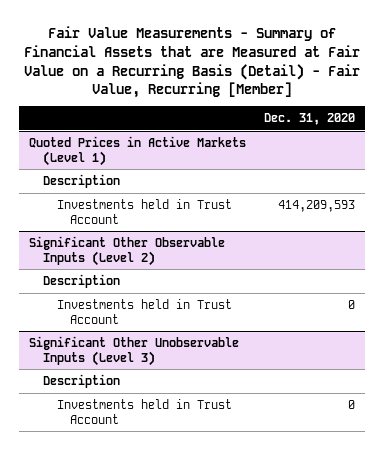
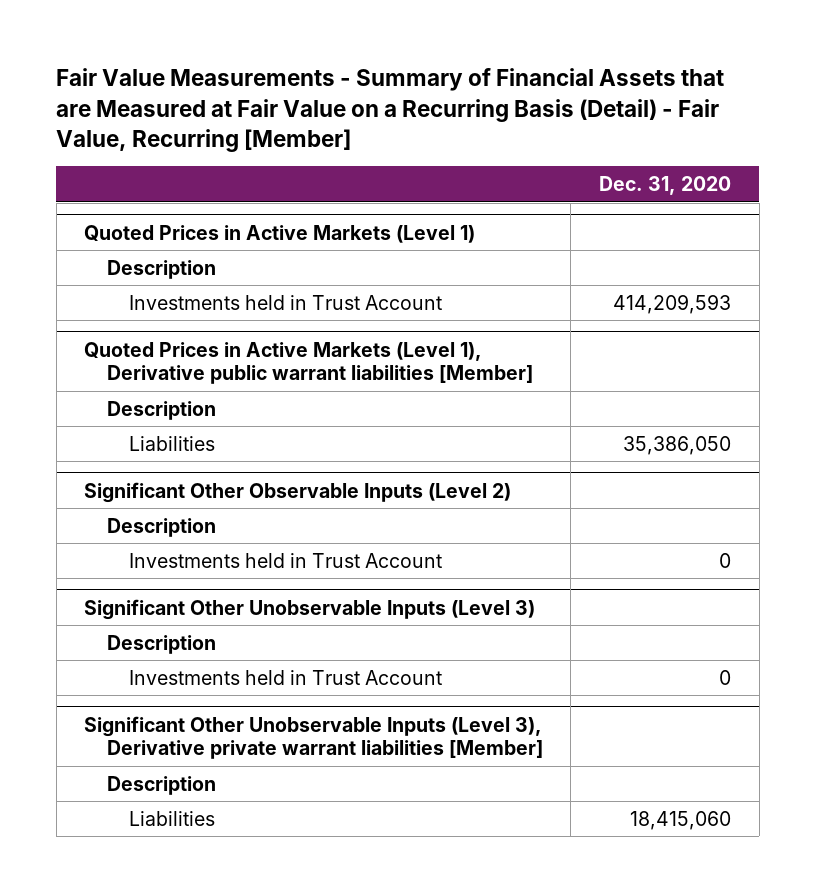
+ Quoted Prices in Active Markets (Level 1), Derivative public warrant liabilities [Member]
+ Description
+ Liabilities | 35,386,050
+ Significant Other Unobservable Inputs (Level 3), Derivative private warrant liabilities [Member]
+ Description
+ Liabilities | 18,415,060

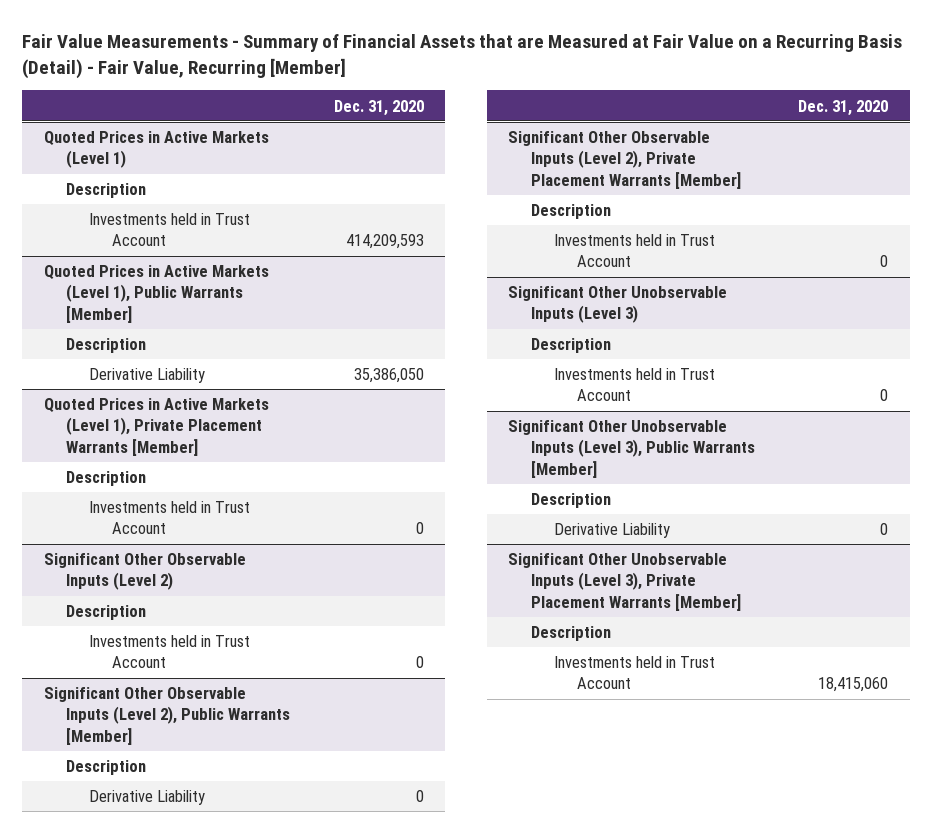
- Quoted Prices in Active Markets (Level 1), Derivative public warrant liabilities [Member]
+ Quoted Prices in Active Markets (Level 1), Public Warrants [Member]
- Liabilities | 35,386,050
+ Derivative Liability | 35,386,050
+ Quoted Prices in Active Markets (Level 1), Private Placement Warrants [Member]
+ Description
+ Investments held in Trust Account | 0
+ Significant Other Observable Inputs (Level 2), Public Warrants [Member]
+ Description
+ Derivative Liability | 0
+ Significant Other Observable Inputs (Level 2), Private Placement Warrants [Member]
+ Description
+ Investments held in Trust Account | 0
- Significant Other Unobservable Inputs (Level 3), Derivative private warrant liabilities [Member]
+ Significant Other Unobservable Inputs (Level 3), Public Warrants [Member]
- Liabilities | 18,415,060
+ Derivative Liability | 0
+ Significant Other Unobservable Inputs (Level 3), Private Placement Warrants [Member]
+ Description
+ Investments held in Trust Account | 18,415,060

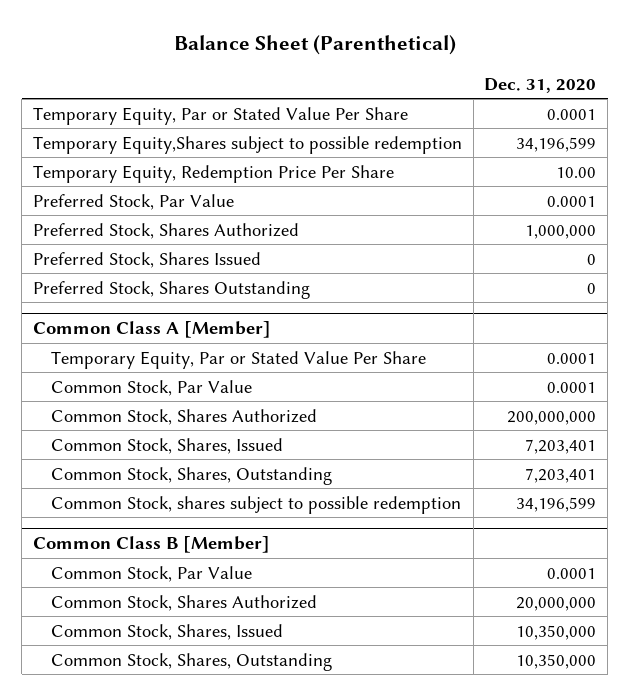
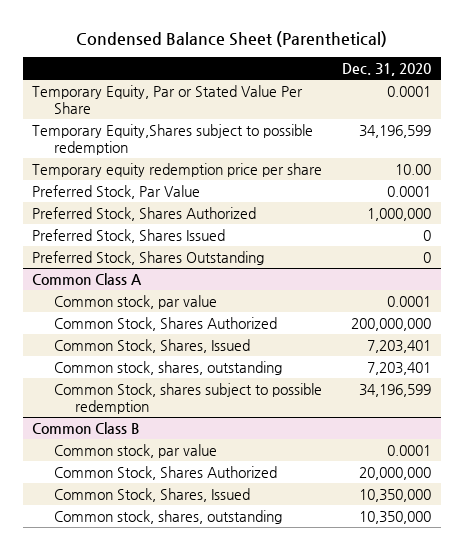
- Balance Sheet (Parenthetical)
+ Condensed Balance Sheet (Parenthetical)
- Temporary Equity, Redemption Price Per Share | 10.00
+ Temporary equity redemption price per share | 10.00
- Common Class A [Member]
- Temporary Equity, Par or Stated Value Per Share | 0.0001
- Common Stock, Par Value | 0.0001
+ Common Class A
+ Common stock, par value | 0.0001
- Common Stock, Shares, Outstanding | 7,203,401
+ Common stock, shares, outstanding | 7,203,401
- Common Class B [Member]
- Common Stock, Par Value | 0.0001
+ Common Class B
+ Common stock, par value | 0.0001
- Common Stock, Shares, Outstanding | 10,350,000
+ Common stock, shares, outstanding | 10,350,000

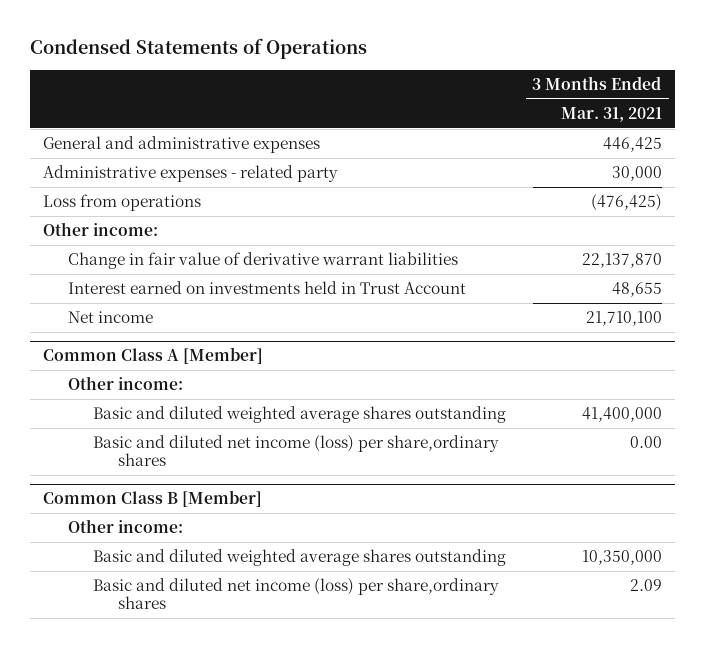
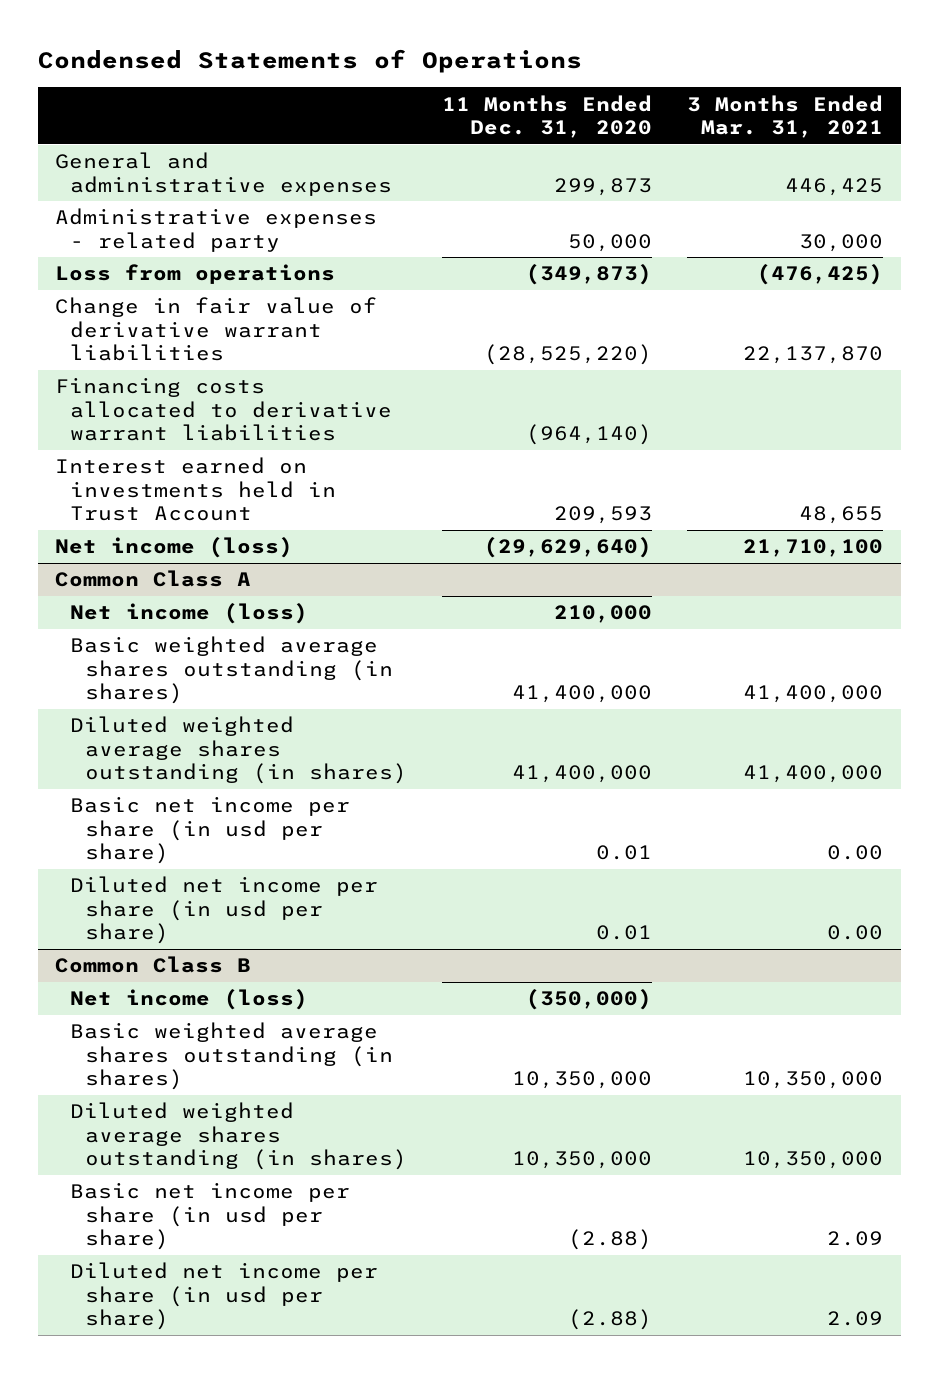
- | 3 Months Ended Mar. 31, 2021
+ | 11 Months Ended Dec. 31, 2020 | 3 Months Ended Mar. 31, 2021
- Other income:
+ Financing costs allocated to derivative warrant liabilities | (964,140) |
- Net income | 21,710,100
- Common Class A [Member]
- Other income:
- Basic and diluted weighted average shares outstanding | 41,400,000
- Basic and diluted net income (loss) per share,ordinary shares | 0.00
- Common Class B [Member]
- Other income:
- Basic and diluted weighted average shares outstanding | 10,350,000
- Basic and diluted net income (loss) per share,ordinary shares | 2.09
+ Net income (loss) | (29,629,640) | 21,710,100
+ Common Class A
+ Net income (loss) | 210,000 |
+ Basic weighted average shares outstanding (in shares) | 41,400,000 | 41,400,000
+ Diluted weighted average shares outstanding (in shares) | 41,400,000 | 41,400,000
+ Basic net income per share (in usd per share) | 0.01 | 0.00
+ Diluted net income per share (in usd per share) | 0.01 | 0.00
+ Common Class B
+ Net income (loss) | (350,000) |
+ Basic weighted average shares outstanding (in shares) | 10,350,000 | 10,350,000
+ Diluted weighted average shares outstanding (in shares) | 10,350,000 | 10,350,000
+ Basic net income per share (in usd per share) | (2.88) | 2.09
+ Diluted net income per share (in usd per share) | (2.88) | 2.09

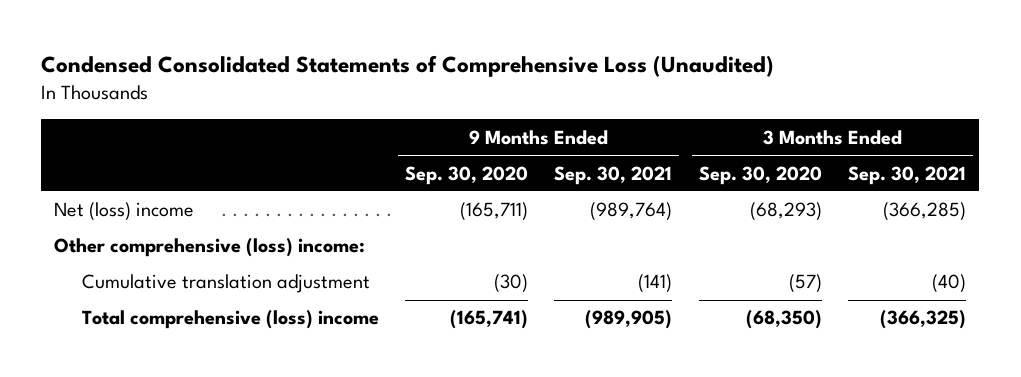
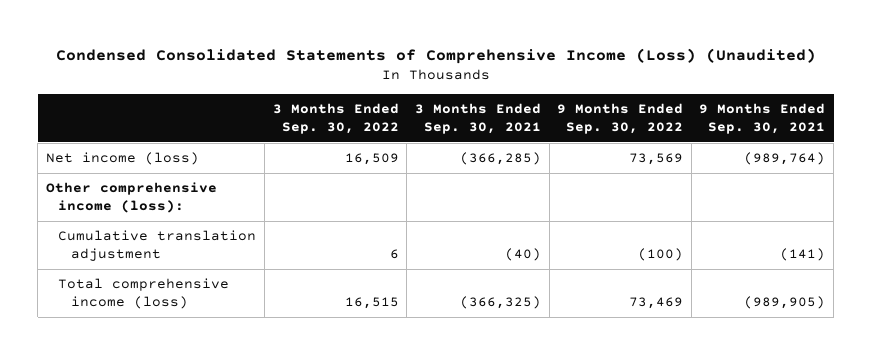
- Condensed Consolidated Statements of Comprehensive Loss (Unaudited)
+ Condensed Consolidated Statements of Comprehensive Income (Loss) (Unaudited)
- | 9 Months Ended Sep. 30, 2020 | 9 Months Ended Sep. 30, 2021 | 3 Months Ended Sep. 30, 2020 | 3 Months Ended Sep. 30, 2021
+ | 3 Months Ended Sep. 30, 2022 | 3 Months Ended Sep. 30, 2021 | 9 Months Ended Sep. 30, 2022 | 9 Months Ended Sep. 30, 2021
- Net (loss) income | (165,711) | (989,764) | (68,293) | (366,285)
- Other comprehensive (loss) income:
+ Net income (loss) | 16,509 | (366,285) | 73,569 | (989,764)
+ Other comprehensive income (loss):
- Total comprehensive (loss) income | (165,741) | (989,905) | (68,350) | (366,325)
+ Total comprehensive income (loss) | 16,515 | (366,325) | 73,469 | (989,905)

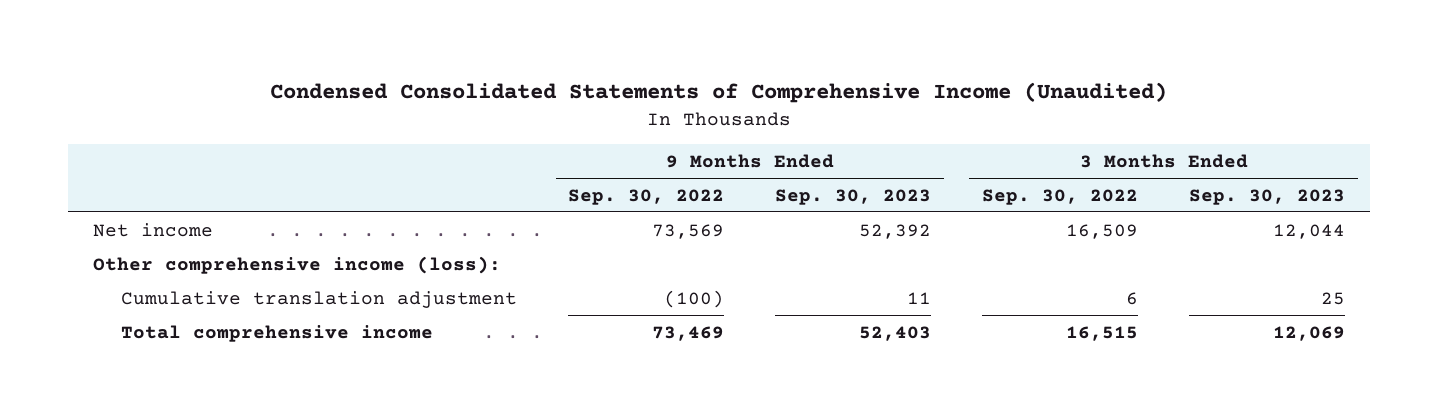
- Condensed Consolidated Statements of Comprehensive Income (Loss) (Unaudited)
+ Condensed Consolidated Statements of Comprehensive Income (Unaudited)
- | 3 Months Ended Sep. 30, 2022 | 3 Months Ended Sep. 30, 2021 | 9 Months Ended Sep. 30, 2022 | 9 Months Ended Sep. 30, 2021
+ | 9 Months Ended Sep. 30, 2022 | 9 Months Ended Sep. 30, 2023 | 3 Months Ended Sep. 30, 2022 | 3 Months Ended Sep. 30, 2023
- Net income (loss) | 16,509 | (366,285) | 73,569 | (989,764)
+ Net income | 73,569 | 52,392 | 16,509 | 12,044
- Total comprehensive income (loss) | 16,515 | (366,325) | 73,469 | (989,905)
+ Total comprehensive income | 73,469 | 52,403 | 16,515 | 12,069

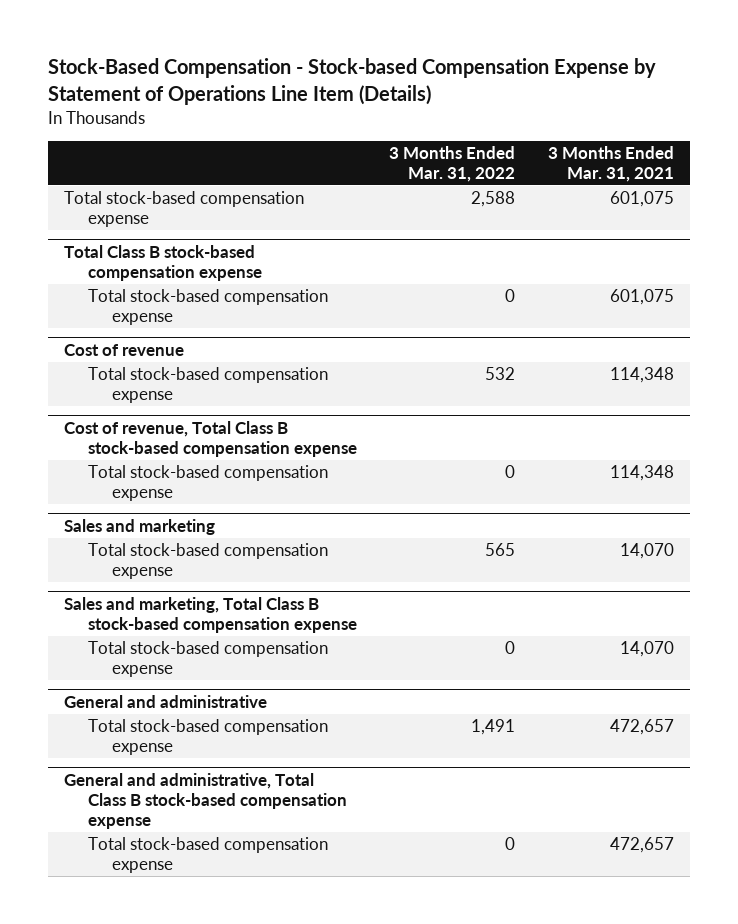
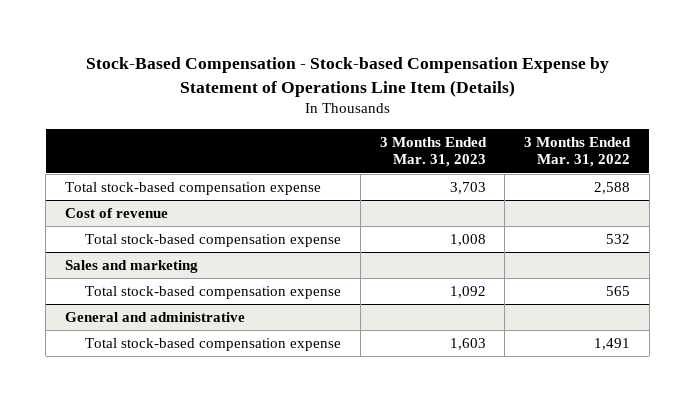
- | 3 Months Ended Mar. 31, 2022 | 3 Months Ended Mar. 31, 2021
+ | 3 Months Ended Mar. 31, 2023 | 3 Months Ended Mar. 31, 2022
- Total Class B stock-based compensation expense
- Total stock-based compensation expense | 0 | 601,075
- Cost of revenue, Total Class B stock-based compensation expense
- Total stock-based compensation expense | 0 | 114,348
- Sales and marketing, Total Class B stock-based compensation expense
- Total stock-based compensation expense | 0 | 14,070
- General and administrative, Total Class B stock-based compensation expense
- Total stock-based compensation expense | 0 | 472,657

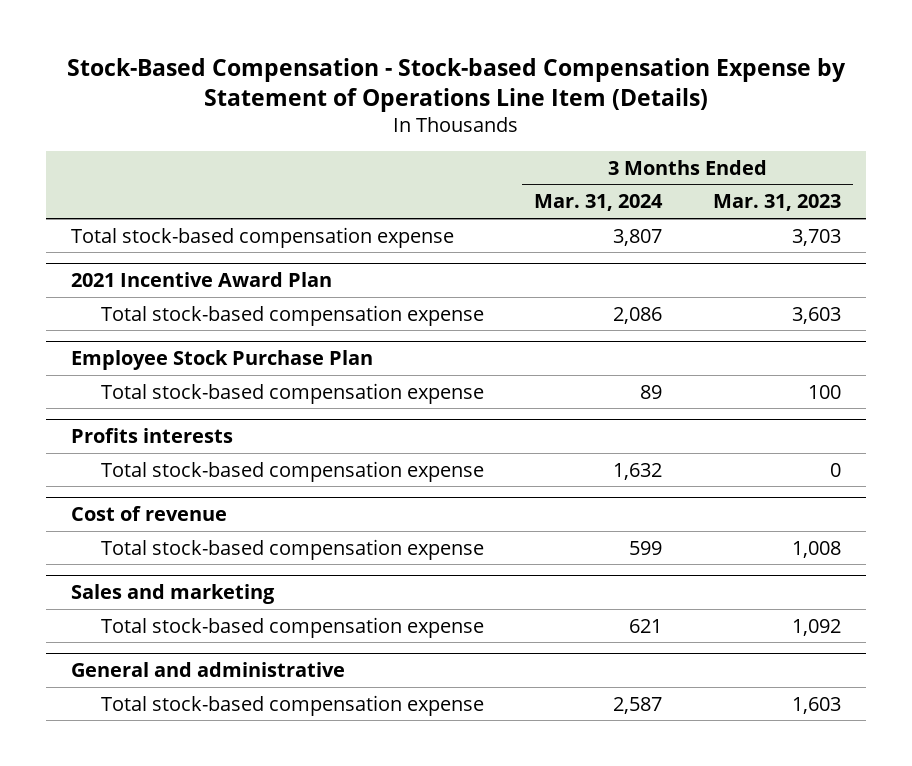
- | 3 Months Ended Mar. 31, 2023 | 3 Months Ended Mar. 31, 2022
+ | 3 Months Ended Mar. 31, 2024 | 3 Months Ended Mar. 31, 2023
+ 2021 Incentive Award Plan
+ Total stock-based compensation expense | 2,086 | 3,603
+ Employee Stock Purchase Plan
+ Total stock-based compensation expense | 89 | 100
+ Profits interests
+ Total stock-based compensation expense | 1,632 | 0

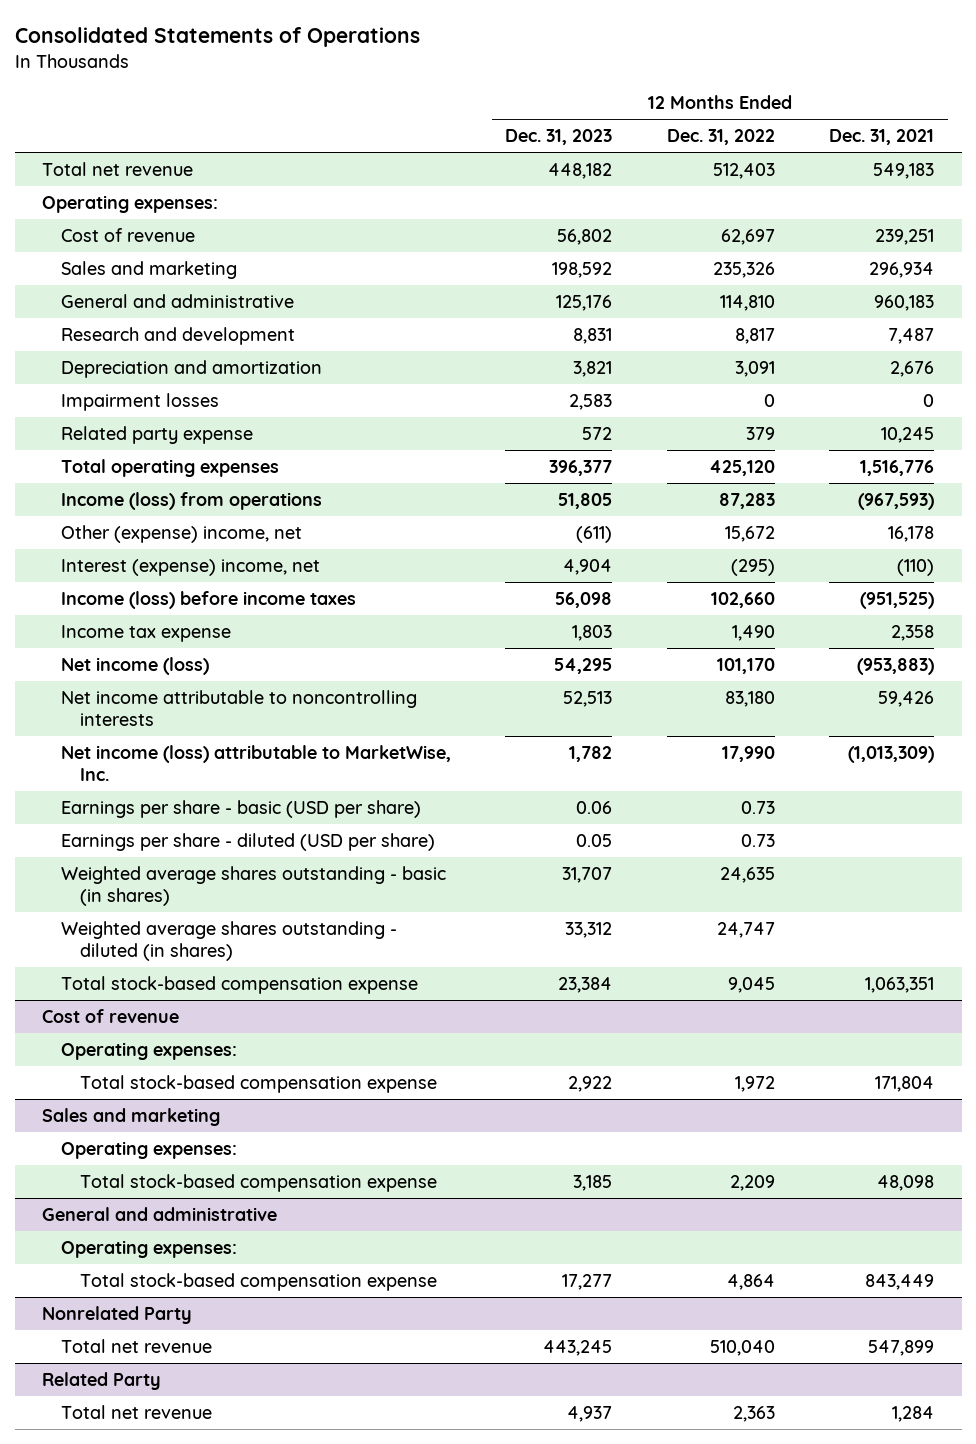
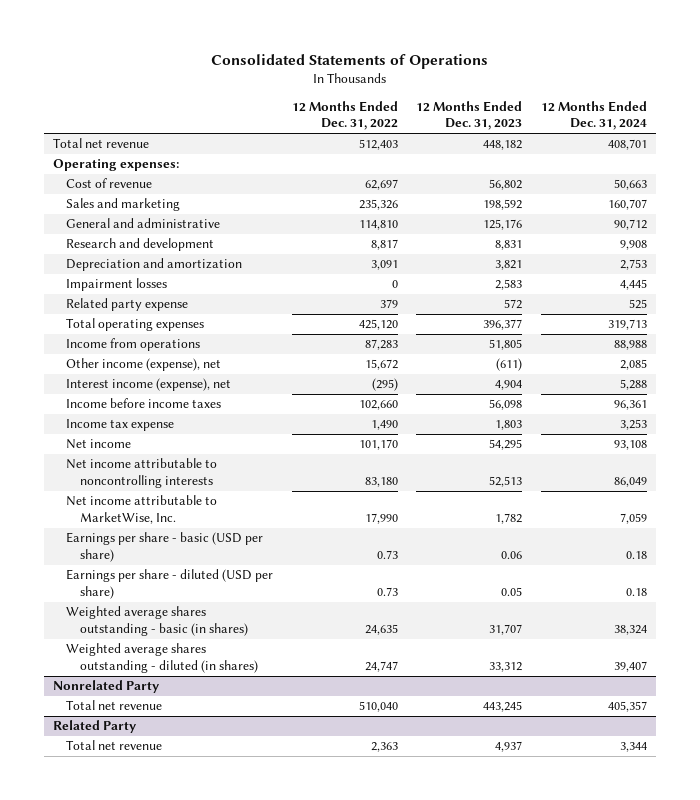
- | 12 Months Ended Dec. 31, 2023 | 12 Months Ended Dec. 31, 2022 | 12 Months Ended Dec. 31, 2021
+ | 12 Months Ended Dec. 31, 2022 | 12 Months Ended Dec. 31, 2023 | 12 Months Ended Dec. 31, 2024
- Income (loss) from operations | 51,805 | 87,283 | (967,593)
- Other (expense) income, net | (611) | 15,672 | 16,178
- Interest (expense) income, net | 4,904 | (295) | (110)
- Income (loss) before income taxes | 56,098 | 102,660 | (951,525)
+ Income from operations | 87,283 | 51,805 | 88,988
+ Other income (expense), net | 15,672 | (611) | 2,085
+ Interest income (expense), net | (295) | 4,904 | 5,288
+ Income before income taxes | 102,660 | 56,098 | 96,361
- Net income (loss) | 54,295 | 101,170 | (953,883)
+ Net income | 101,170 | 54,295 | 93,108
- Net income (loss) attributable to MarketWise, Inc. | 1,782 | 17,990 | (1,013,309)
+ Net income attributable to MarketWise, Inc. | 17,990 | 1,782 | 7,059
- Total stock-based compensation expense | 23,384 | 9,045 | 1,063,351
- Cost of revenue
- Operating expenses:
- Total stock-based compensation expense | 2,922 | 1,972 | 171,804
- Sales and marketing
- Operating expenses:
- Total stock-based compensation expense | 3,185 | 2,209 | 48,098
- General and administrative
- Operating expenses:
- Total stock-based compensation expense | 17,277 | 4,864 | 843,449

